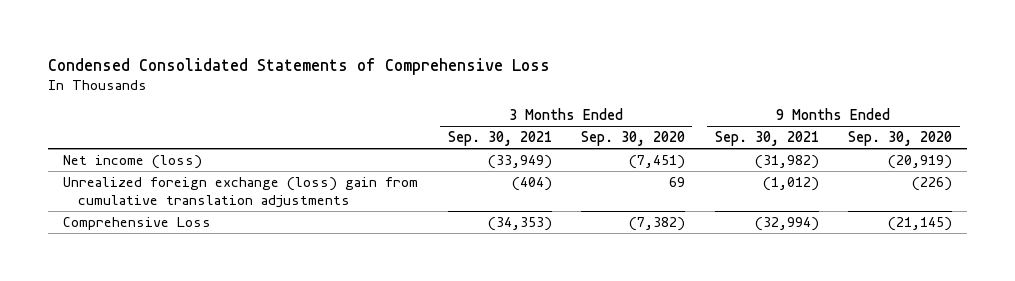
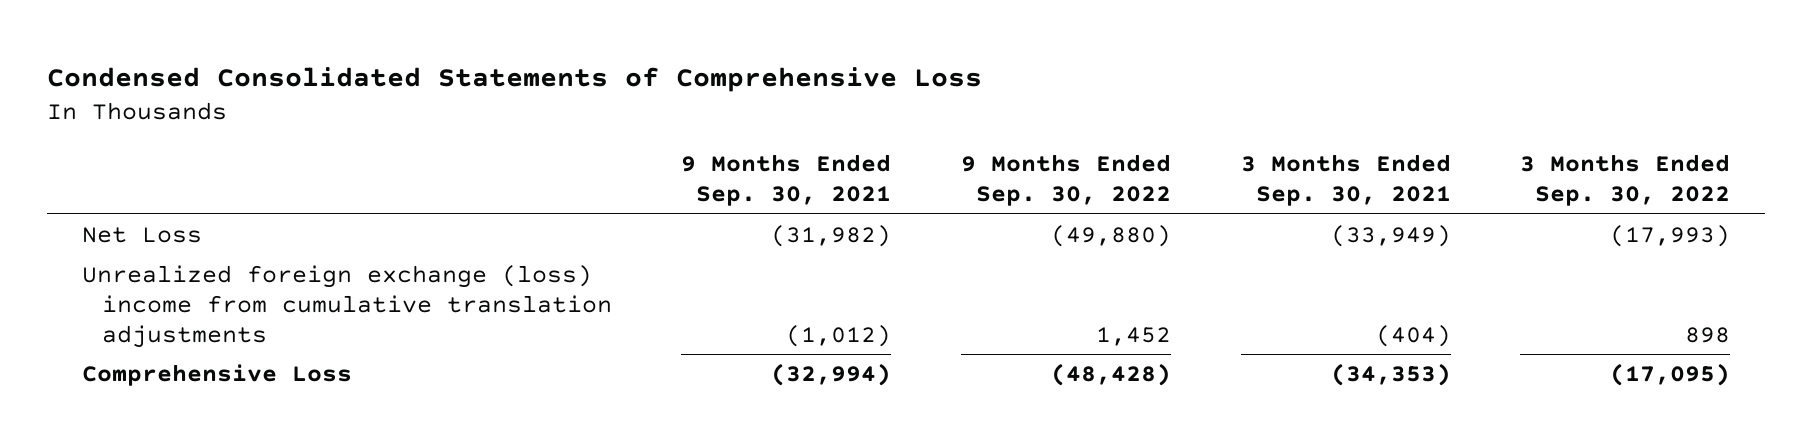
- | 3 Months Ended Sep. 30, 2021 | 3 Months Ended Sep. 30, 2020 | 9 Months Ended Sep. 30, 2021 | 9 Months Ended Sep. 30, 2020
+ | 9 Months Ended Sep. 30, 2021 | 9 Months Ended Sep. 30, 2022 | 3 Months Ended Sep. 30, 2021 | 3 Months Ended Sep. 30, 2022
- Net income (loss) | (33,949) | (7,451) | (31,982) | (20,919)
- Unrealized foreign exchange (loss) gain from cumulative translation adjustments | (404) | 69 | (1,012) | (226)
+ Net Loss | (31,982) | (49,880) | (33,949) | (17,993)
+ Unrealized foreign exchange (loss) income from cumulative translation adjustments | (1,012) | 1,452 | (404) | 898

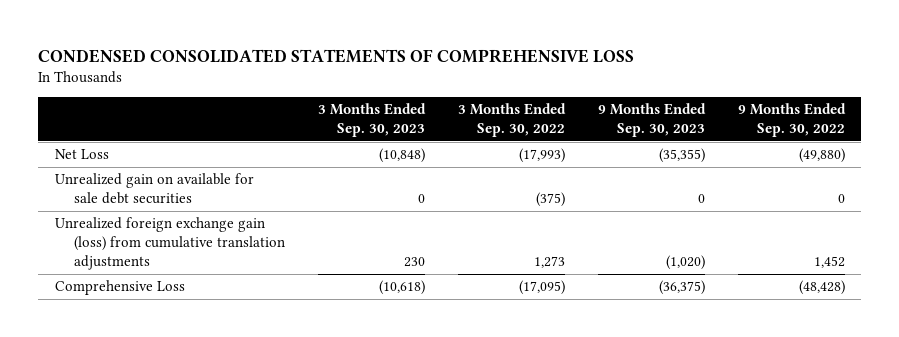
- Condensed Consolidated Statements of Comprehensive Loss
+ CONDENSED CONSOLIDATED STATEMENTS OF COMPREHENSIVE LOSS
- | 9 Months Ended Sep. 30, 2021 | 9 Months Ended Sep. 30, 2022 | 3 Months Ended Sep. 30, 2021 | 3 Months Ended Sep. 30, 2022
+ | 3 Months Ended Sep. 30, 2023 | 3 Months Ended Sep. 30, 2022 | 9 Months Ended Sep. 30, 2023 | 9 Months Ended Sep. 30, 2022
- Unrealized foreign exchange (loss) income from cumulative translation adjustments | (1,012) | 1,452 | (404) | 898
+ Unrealized gain on available for sale debt securities | 0 | (375) | 0 | 0
+ Unrealized foreign exchange gain (loss) from cumulative translation adjustments | 230 | 1,273 | (1,020) | 1,452

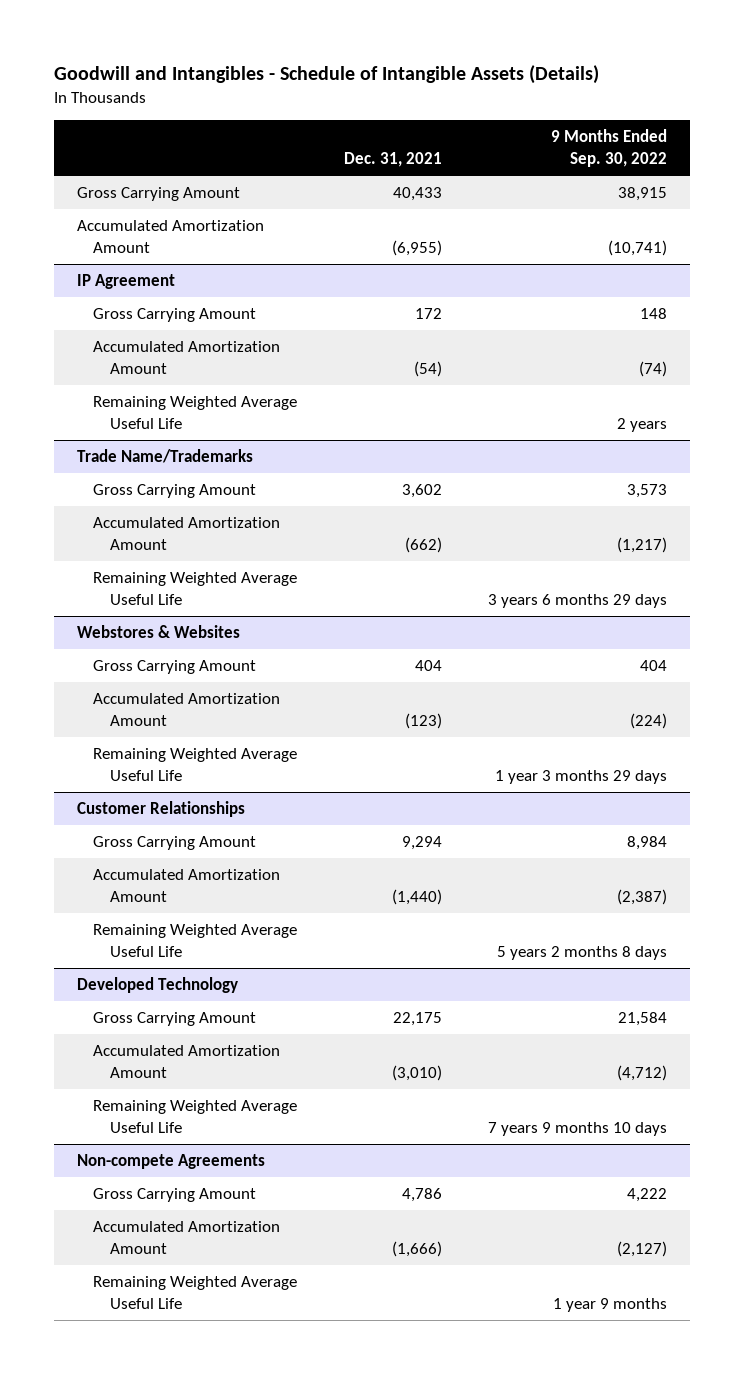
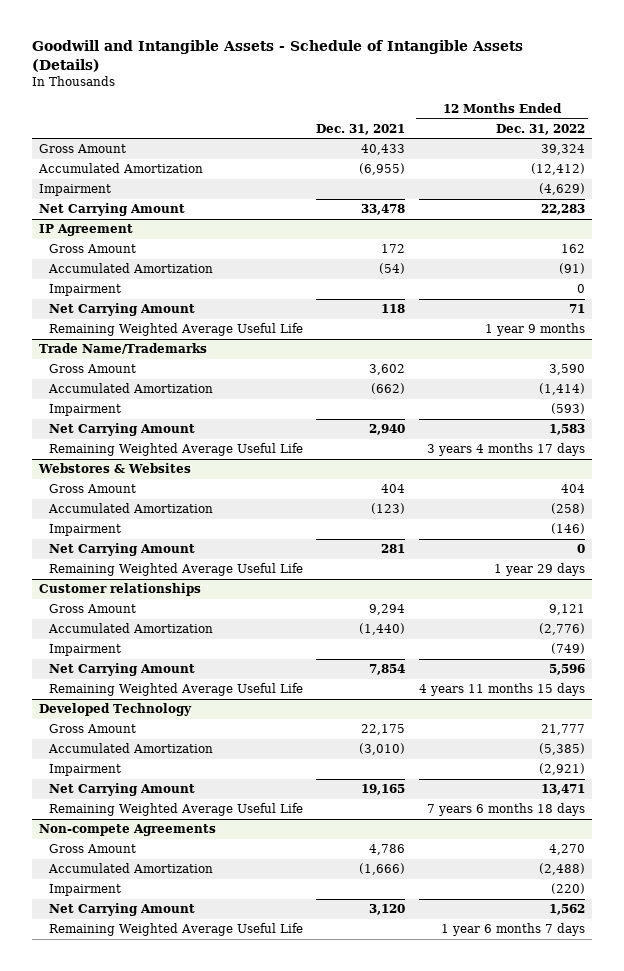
- Goodwill and Intangibles - Schedule of Intangible Assets (Details)
+ Goodwill and Intangible Assets - Schedule of Intangible Assets (Details)
- | Dec. 31, 2021 | 9 Months Ended Sep. 30, 2022
+ | Dec. 31, 2021 | 12 Months Ended Dec. 31, 2022
- Gross Carrying Amount | 40,433 | 38,915
- Accumulated Amortization Amount | (6,955) | (10,741)
+ Gross Amount | 40,433 | 39,324
+ Accumulated Amortization | (6,955) | (12,412)
+ Impairment | | (4,629)
+ Net Carrying Amount | 33,478 | 22,283
@ IP Agreement
- Gross Carrying Amount | 172 | 148
- Accumulated Amortization Amount | (54) | (74)
+ Gross Amount | 172 | 162
+ Accumulated Amortization | (54) | (91)
+ Impairment | | 0
+ Net Carrying Amount | 118 | 71
@ Trade Name/Trademarks
- Gross Carrying Amount | 3,602 | 3,573
- Accumulated Amortization Amount | (662) | (1,217)
+ Gross Amount | 3,602 | 3,590
+ Accumulated Amortization | (662) | (1,414)
+ Impairment | | (593)
+ Net Carrying Amount | 2,940 | 1,583
@ Webstores & Websites
- Gross Carrying Amount | 404 | 404
- Accumulated Amortization Amount | (123) | (224)
+ Gross Amount | 404 | 404
+ Accumulated Amortization | (123) | (258)
+ Impairment | | (146)
+ Net Carrying Amount | 281 | 0
- Customer Relationships
- Gross Carrying Amount | 9,294 | 8,984
- Accumulated Amortization Amount | (1,440) | (2,387)
+ Customer relationships
+ Gross Amount | 9,294 | 9,121
+ Accumulated Amortization | (1,440) | (2,776)
+ Impairment | | (749)
+ Net Carrying Amount | 7,854 | 5,596
@ Developed Technology
- Gross Carrying Amount | 22,175 | 21,584
- Accumulated Amortization Amount | (3,010) | (4,712)
+ Gross Amount | 22,175 | 21,777
+ Accumulated Amortization | (3,010) | (5,385)
+ Impairment | | (2,921)
+ Net Carrying Amount | 19,165 | 13,471
@ Non-compete Agreements
- Gross Carrying Amount | 4,786 | 4,222
- Accumulated Amortization Amount | (1,666) | (2,127)
+ Gross Amount | 4,786 | 4,270
+ Accumulated Amortization | (1,666) | (2,488)
+ Impairment | | (220)
+ Net Carrying Amount | 3,120 | 1,562

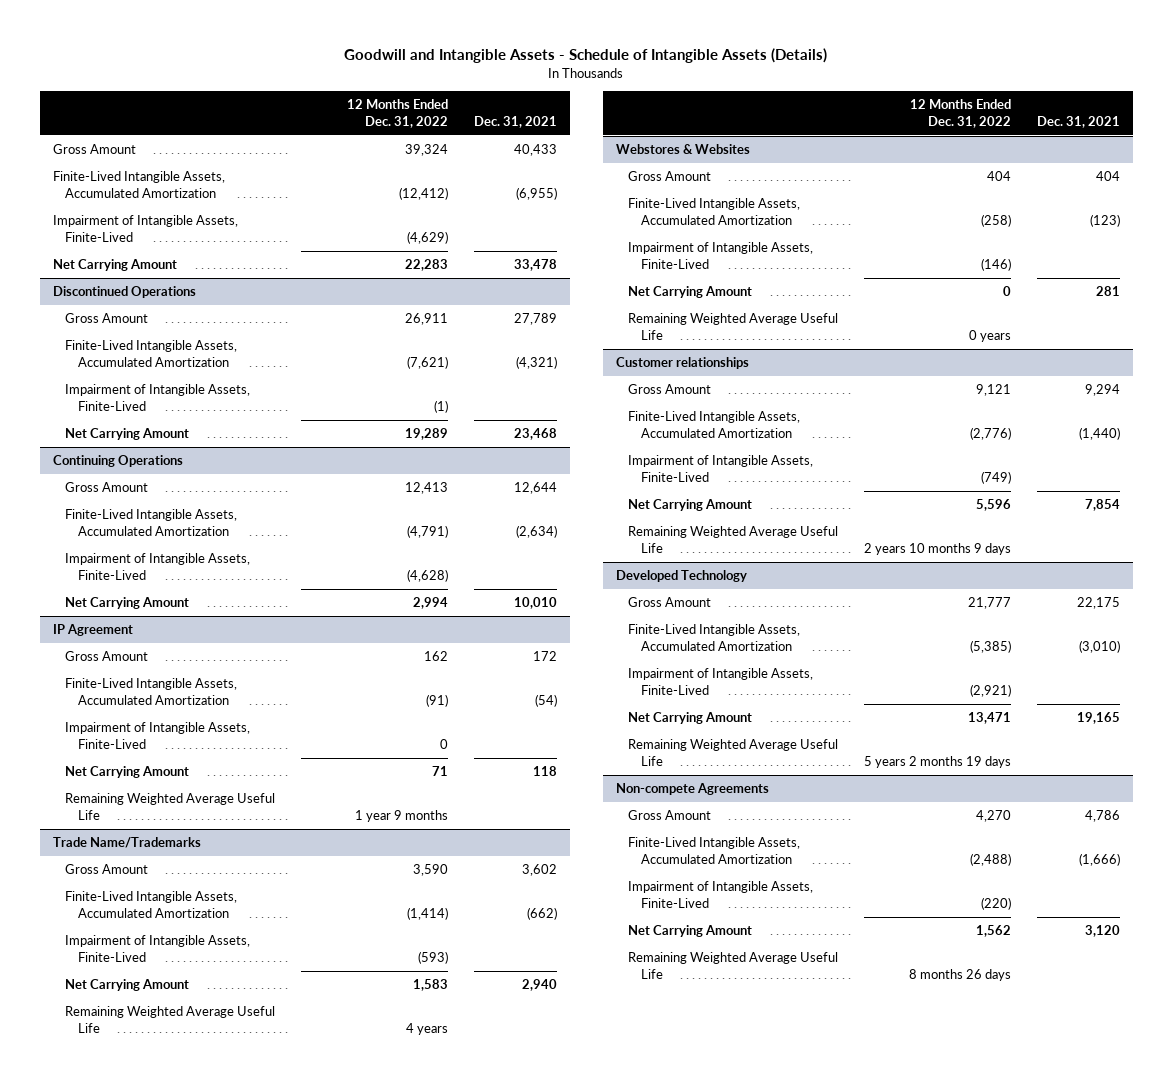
- | Dec. 31, 2021 | 12 Months Ended Dec. 31, 2022
+ | 12 Months Ended Dec. 31, 2022 | Dec. 31, 2021
- Accumulated Amortization | (6,955) | (12,412)
- Impairment | | (4,629)
+ Finite-Lived Intangible Assets, Accumulated Amortization | (12,412) | (6,955)
+ Impairment of Intangible Assets, Finite-Lived | (4,629) |
+ Discontinued Operations
+ Gross Amount | 26,911 | 27,789
+ Finite-Lived Intangible Assets, Accumulated Amortization | (7,621) | (4,321)
+ Impairment of Intangible Assets, Finite-Lived | (1) |
+ Net Carrying Amount | 19,289 | 23,468
+ Continuing Operations
+ Gross Amount | 12,413 | 12,644
+ Finite-Lived Intangible Assets, Accumulated Amortization | (4,791) | (2,634)
+ Impairment of Intangible Assets, Finite-Lived | (4,628) |
+ Net Carrying Amount | 2,994 | 10,010
@ IP Agreement
- Accumulated Amortization | (54) | (91)
- Impairment | | 0
+ Finite-Lived Intangible Assets, Accumulated Amortization | (91) | (54)
+ Impairment of Intangible Assets, Finite-Lived | 0 |
@ Trade Name/Trademarks
- Accumulated Amortization | (662) | (1,414)
- Impairment | | (593)
+ Finite-Lived Intangible Assets, Accumulated Amortization | (1,414) | (662)
+ Impairment of Intangible Assets, Finite-Lived | (593) |
- Remaining Weighted Average Useful Life | | 3 years 4 months 17 days
+ Remaining Weighted Average Useful Life | 4 years |
@ Webstores & Websites
- Accumulated Amortization | (123) | (258)
- Impairment | | (146)
+ Finite-Lived Intangible Assets, Accumulated Amortization | (258) | (123)
+ Impairment of Intangible Assets, Finite-Lived | (146) |
- Remaining Weighted Average Useful Life | | 1 year 29 days
+ Remaining Weighted Average Useful Life | 0 years |
@ Customer relationships
- Accumulated Amortization | (1,440) | (2,776)
- Impairment | | (749)
+ Finite-Lived Intangible Assets, Accumulated Amortization | (2,776) | (1,440)
+ Impairment of Intangible Assets, Finite-Lived | (749) |
- Remaining Weighted Average Useful Life | | 4 years 11 months 15 days
+ Remaining Weighted Average Useful Life | 2 years 10 months 9 days |
@ Developed Technology
- Accumulated Amortization | (3,010) | (5,385)
- Impairment | | (2,921)
+ Finite-Lived Intangible Assets, Accumulated Amortization | (5,385) | (3,010)
+ Impairment of Intangible Assets, Finite-Lived | (2,921) |
- Remaining Weighted Average Useful Life | | 7 years 6 months 18 days
+ Remaining Weighted Average Useful Life | 5 years 2 months 19 days |
@ Non-compete Agreements
- Accumulated Amortization | (1,666) | (2,488)
- Impairment | | (220)
+ Finite-Lived Intangible Assets, Accumulated Amortization | (2,488) | (1,666)
+ Impairment of Intangible Assets, Finite-Lived | (220) |
- Remaining Weighted Average Useful Life | | 1 year 6 months 7 days
+ Remaining Weighted Average Useful Life | 8 months 26 days |

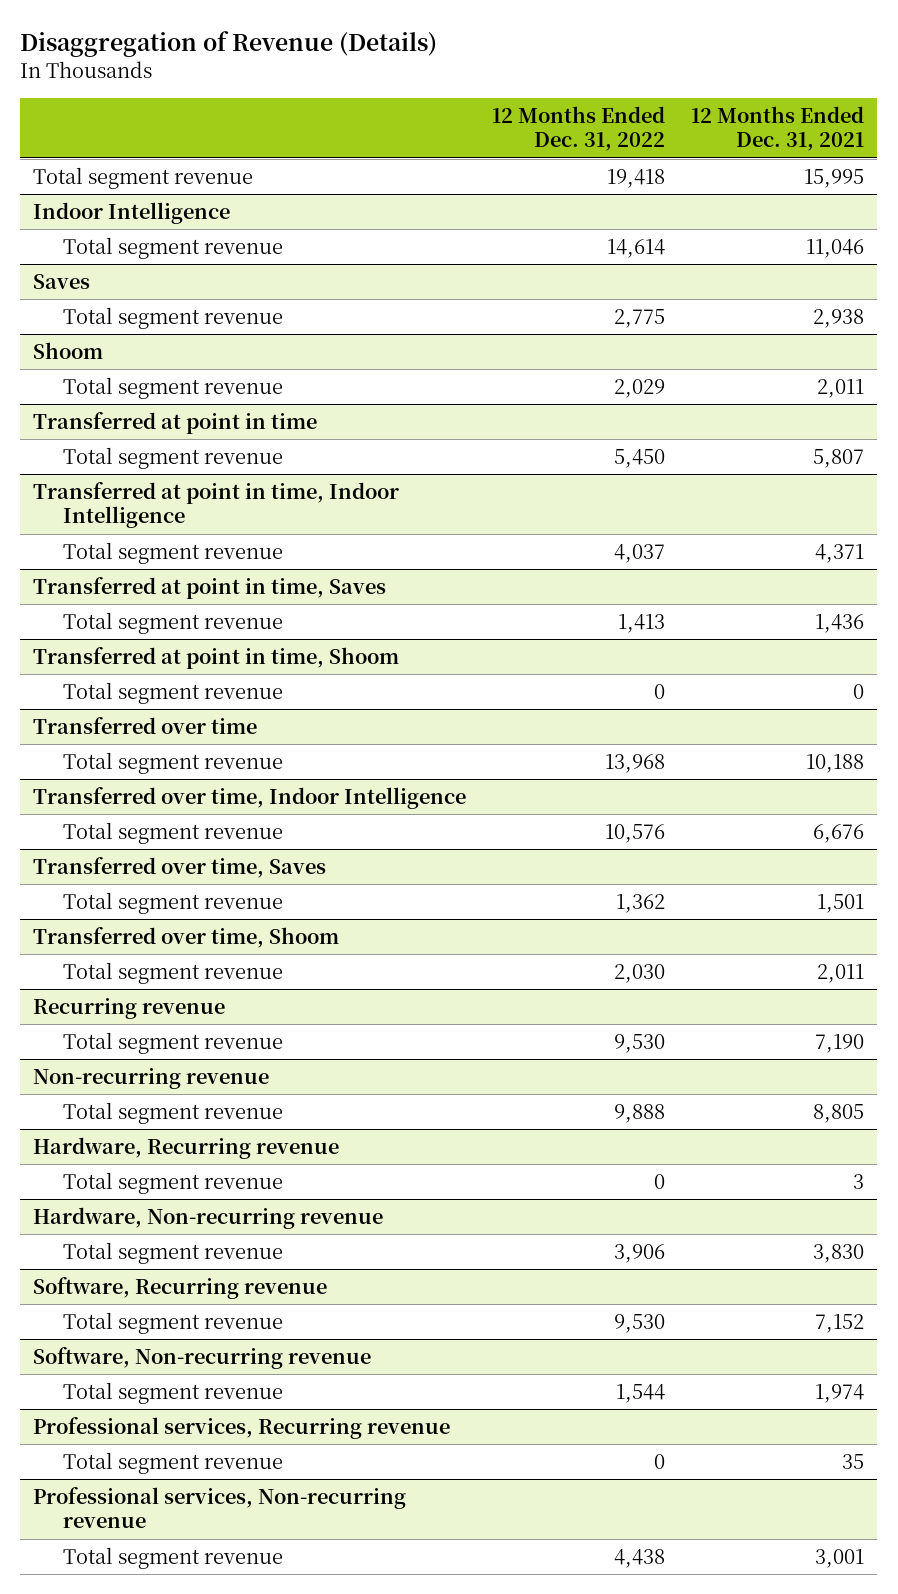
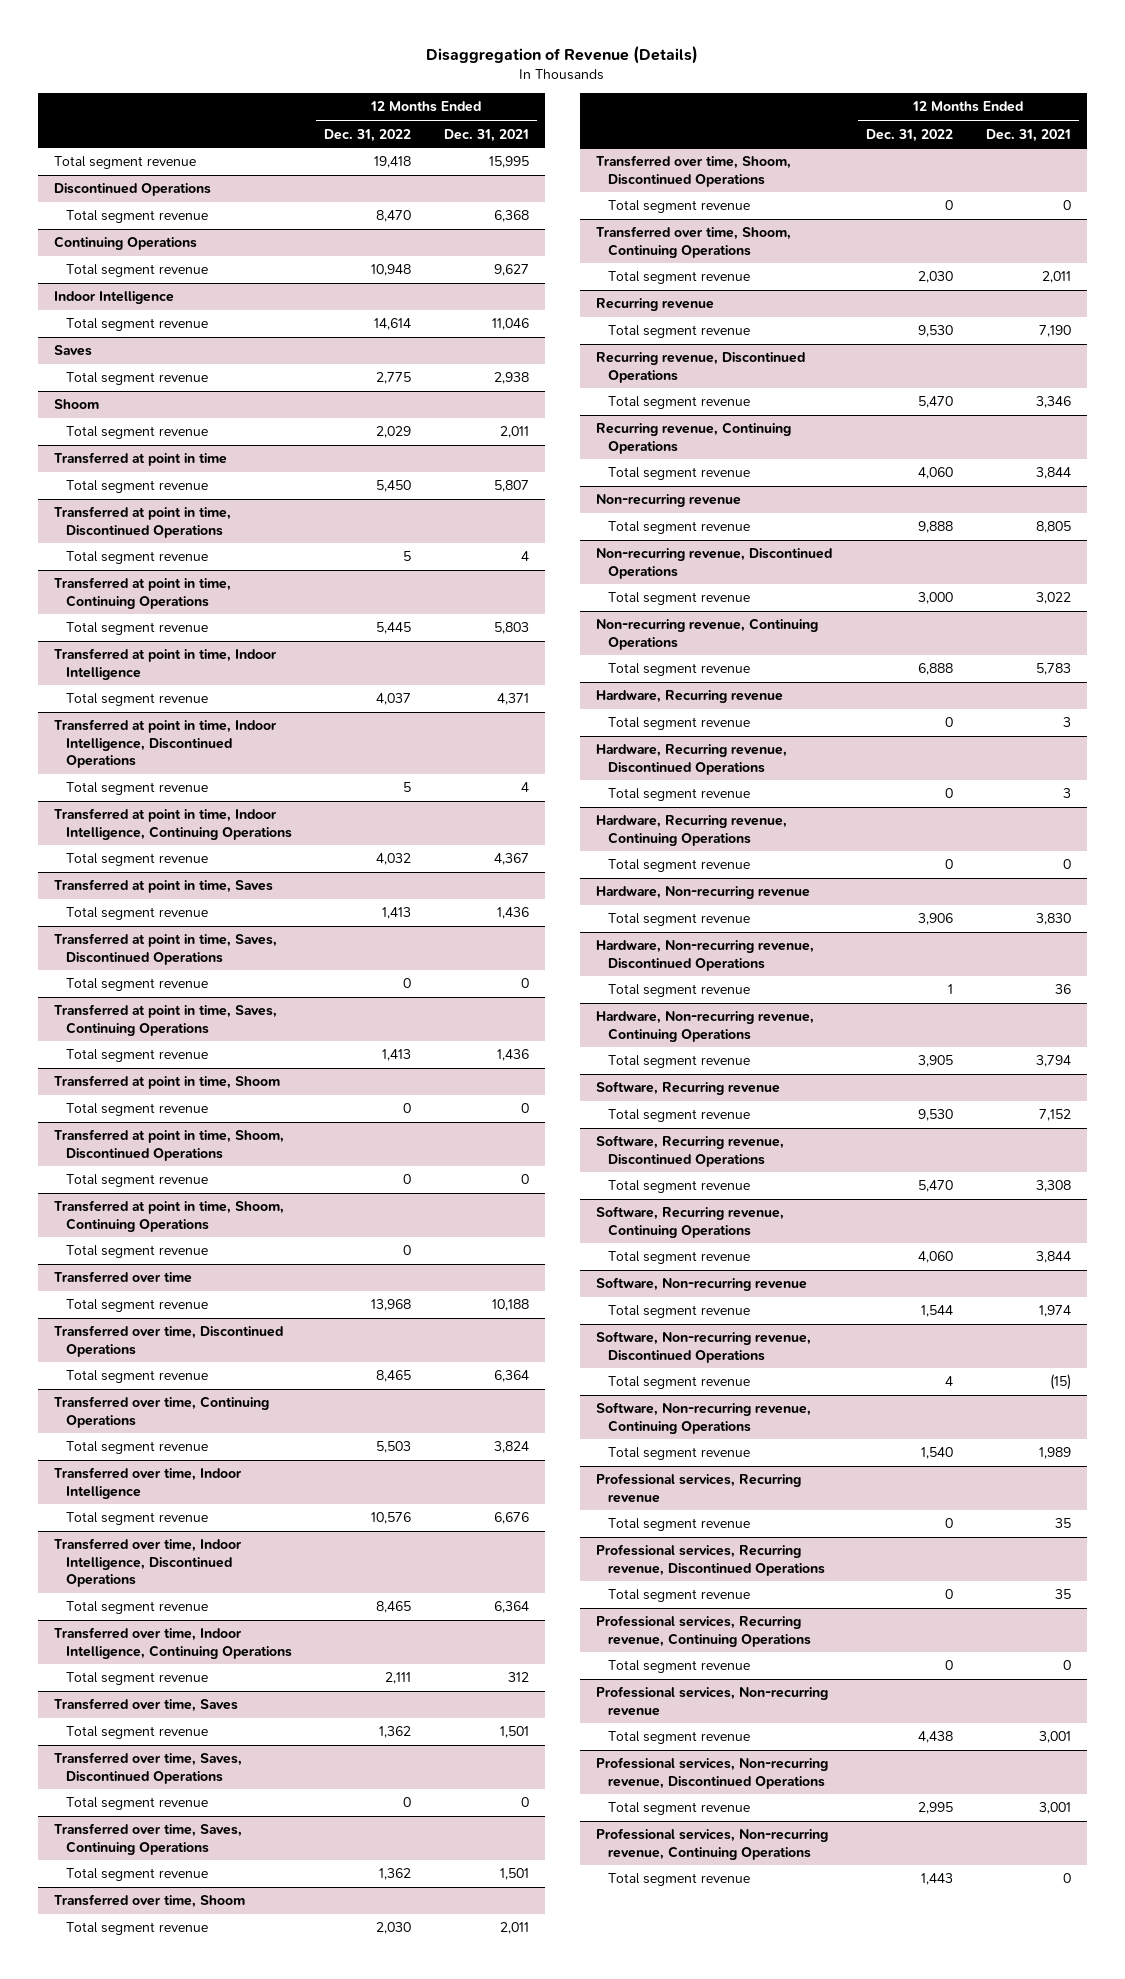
+ Discontinued Operations
+ Total segment revenue | 8,470 | 6,368
+ Continuing Operations
+ Total segment revenue | 10,948 | 9,627
+ Transferred at point in time, Discontinued Operations
+ Total segment revenue | 5 | 4
+ Transferred at point in time, Continuing Operations
+ Total segment revenue | 5,445 | 5,803
+ Transferred at point in time, Indoor Intelligence, Discontinued Operations
+ Total segment revenue | 5 | 4
+ Transferred at point in time, Indoor Intelligence, Continuing Operations
+ Total segment revenue | 4,032 | 4,367
+ Transferred at point in time, Saves, Discontinued Operations
+ Total segment revenue | 0 | 0
+ Transferred at point in time, Saves, Continuing Operations
+ Total segment revenue | 1,413 | 1,436
+ Transferred at point in time, Shoom, Discontinued Operations
+ Total segment revenue | 0 | 0
+ Transferred at point in time, Shoom, Continuing Operations
+ Total segment revenue | 0 |
+ Transferred over time, Discontinued Operations
+ Total segment revenue | 8,465 | 6,364
+ Transferred over time, Continuing Operations
+ Total segment revenue | 5,503 | 3,824
+ Transferred over time, Indoor Intelligence, Discontinued Operations
+ Total segment revenue | 8,465 | 6,364
+ Transferred over time, Indoor Intelligence, Continuing Operations
+ Total segment revenue | 2,111 | 312
+ Transferred over time, Saves, Discontinued Operations
+ Total segment revenue | 0 | 0
+ Transferred over time, Saves, Continuing Operations
+ Total segment revenue | 1,362 | 1,501
+ Transferred over time, Shoom, Discontinued Operations
+ Total segment revenue | 0 | 0
+ Transferred over time, Shoom, Continuing Operations
+ Total segment revenue | 2,030 | 2,011
+ Recurring revenue, Discontinued Operations
+ Total segment revenue | 5,470 | 3,346
+ Recurring revenue, Continuing Operations
+ Total segment revenue | 4,060 | 3,844
+ Non-recurring revenue, Discontinued Operations
+ Total segment revenue | 3,000 | 3,022
+ Non-recurring revenue, Continuing Operations
+ Total segment revenue | 6,888 | 5,783
+ Hardware, Recurring revenue, Discontinued Operations
+ Total segment revenue | 0 | 3
+ Hardware, Recurring revenue, Continuing Operations
+ Total segment revenue | 0 | 0
+ Hardware, Non-recurring revenue, Discontinued Operations
+ Total segment revenue | 1 | 36
+ Hardware, Non-recurring revenue, Continuing Operations
+ Total segment revenue | 3,905 | 3,794
+ Software, Recurring revenue, Discontinued Operations
+ Total segment revenue | 5,470 | 3,308
+ Software, Recurring revenue, Continuing Operations
+ Total segment revenue | 4,060 | 3,844
+ Software, Non-recurring revenue, Discontinued Operations
+ Total segment revenue | 4 | (15)
+ Software, Non-recurring revenue, Continuing Operations
+ Total segment revenue | 1,540 | 1,989
+ Professional services, Recurring revenue, Discontinued Operations
+ Total segment revenue | 0 | 35
+ Professional services, Recurring revenue, Continuing Operations
+ Total segment revenue | 0 | 0
+ Professional services, Non-recurring revenue, Discontinued Operations
+ Total segment revenue | 2,995 | 3,001
+ Professional services, Non-recurring revenue, Continuing Operations
+ Total segment revenue | 1,443 | 0

